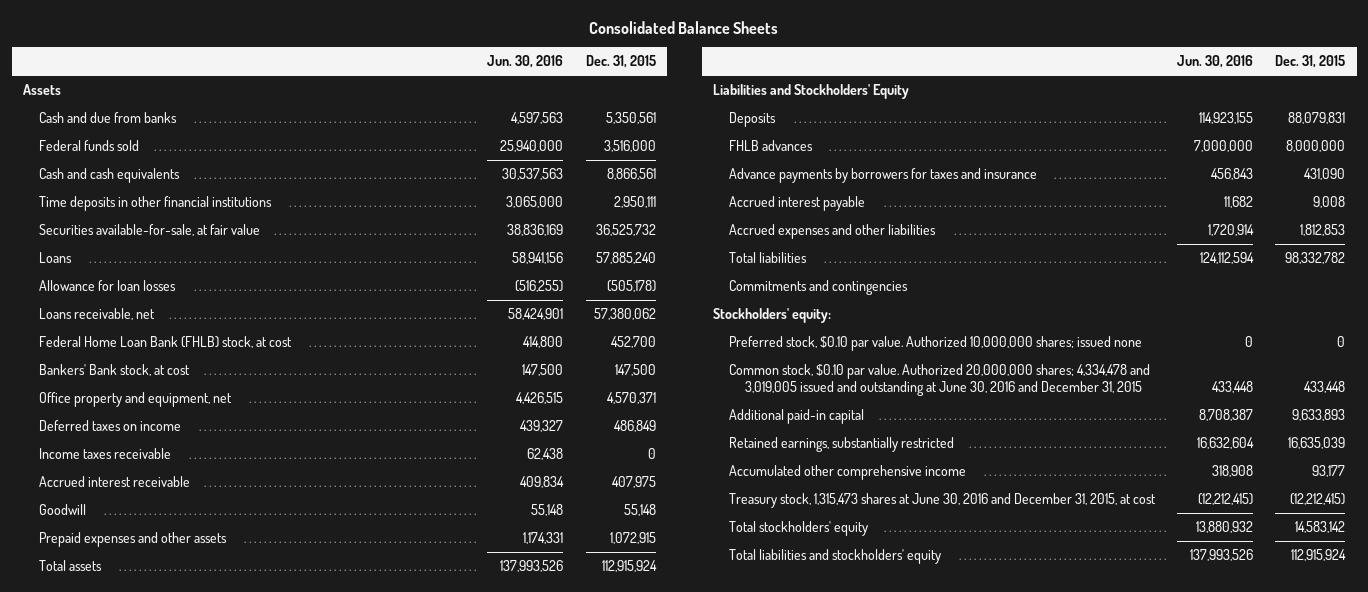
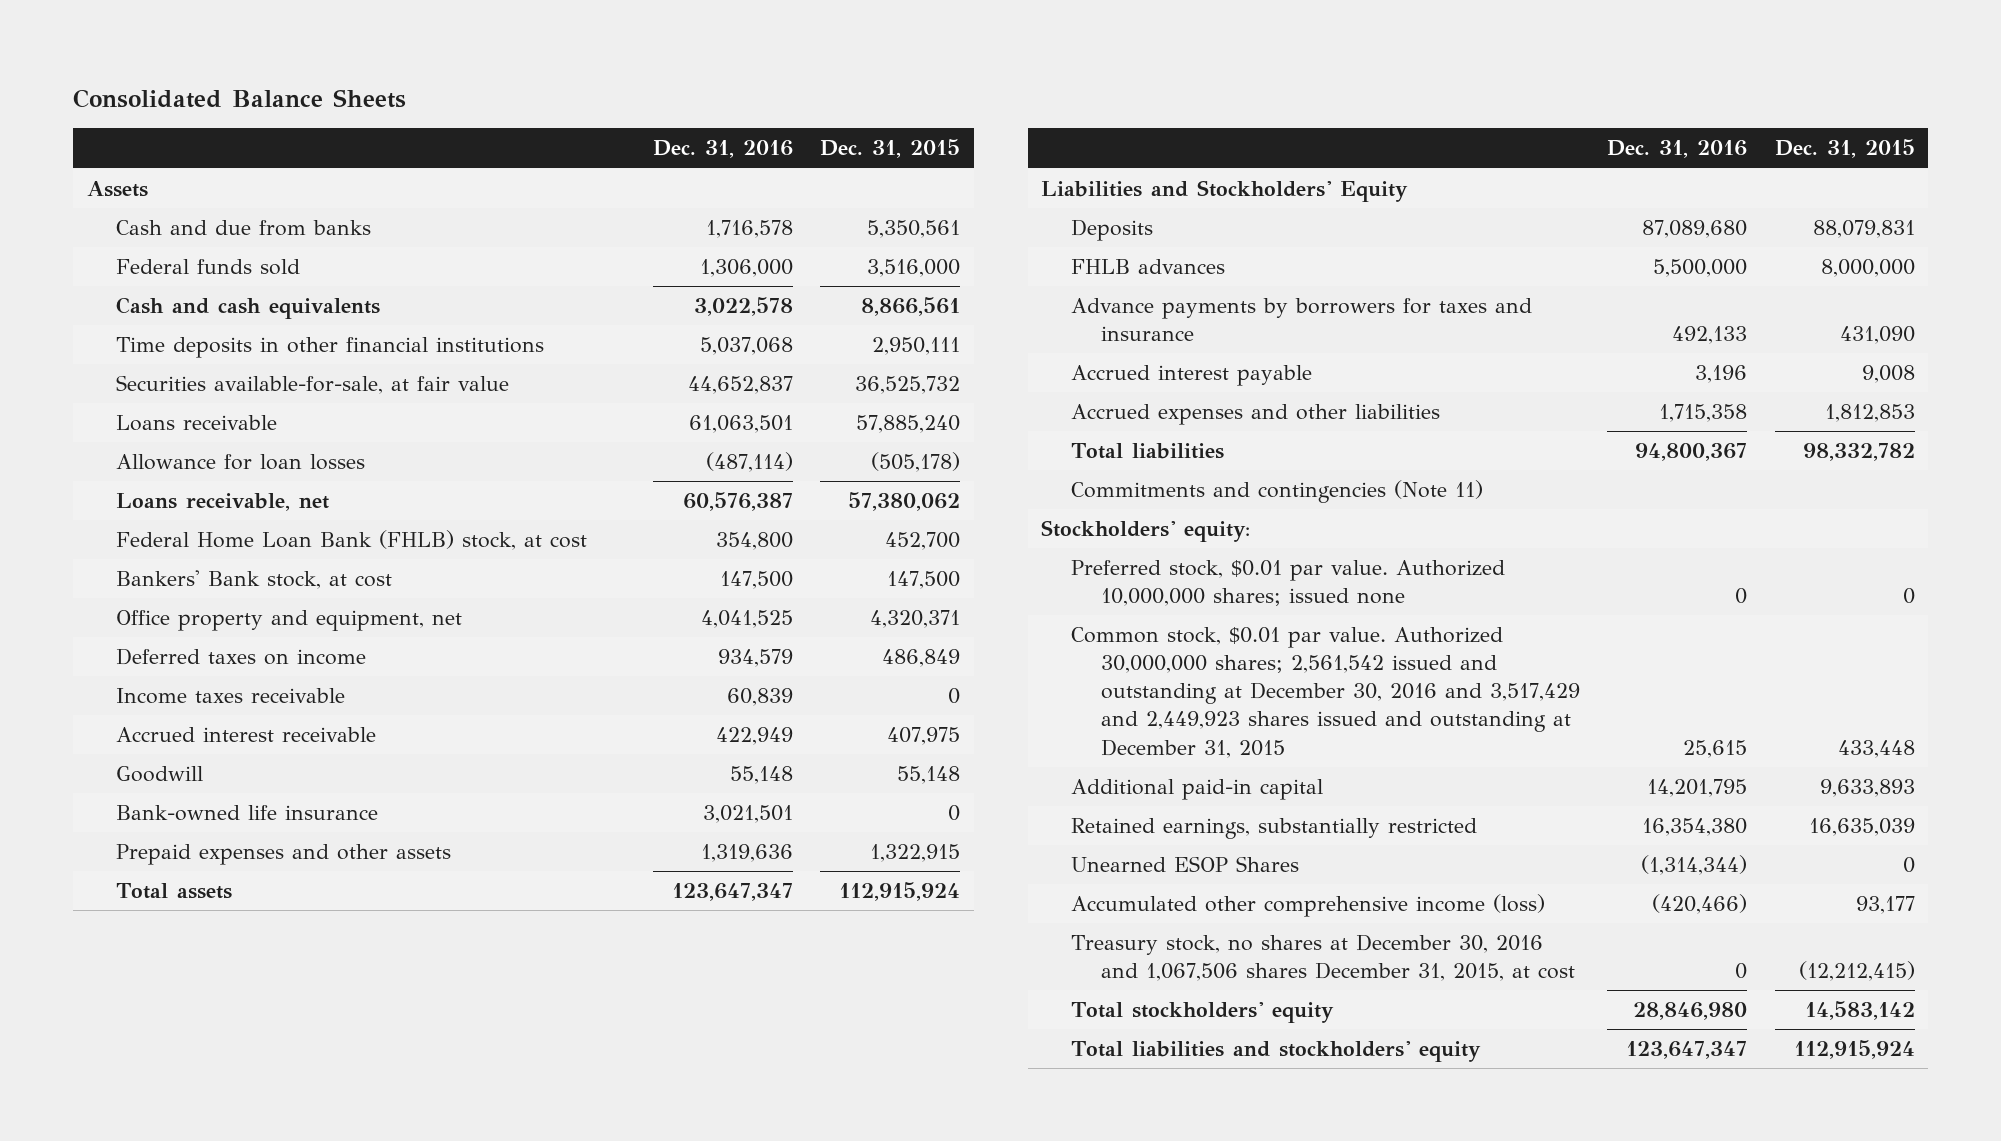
- | Jun. 30, 2016 | Dec. 31, 2015
+ | Dec. 31, 2016 | Dec. 31, 2015
- Loans | 58,941,156 | 57,885,240
+ Loans receivable | 61,063,501 | 57,885,240
- Office property and equipment, net | 4,426,515 | 4,570,371
+ Office property and equipment, net | 4,041,525 | 4,320,371
- Prepaid expenses and other assets | 1,174,331 | 1,072,915
+ Bank-owned life insurance | 3,021,501 | 0
+ Prepaid expenses and other assets | 1,319,636 | 1,322,915
- Commitments and contingencies
+ Commitments and contingencies (Note 11)
- Preferred stock, $0.10 par value. Authorized 10,000,000 shares; issued none | 0 | 0
- Common stock, $0.10 par value. Authorized 20,000,000 shares; 4,334,478 and 3,019,005 issued and outstanding at June 30, 2016 and December 31, 2015 | 433,448 | 433,448
+ Preferred stock, $0.01 par value. Authorized 10,000,000 shares; issued none | 0 | 0
+ Common stock, $0.01 par value. Authorized 30,000,000 shares; 2,561,542 issued and outstanding at December 30, 2016 and 3,517,429 and 2,449,923 shares issued and outstanding at December 31, 2015 | 25,615 | 433,448
- Accumulated other comprehensive income | 318,908 | 93,177
- Treasury stock, 1,315,473 shares at June 30, 2016 and December 31, 2015, at cost | (12,212,415) | (12,212,415)
+ Unearned ESOP Shares | (1,314,344) | 0
+ Accumulated other comprehensive income (loss) | (420,466) | 93,177
+ Treasury stock, no shares at December 30, 2016 and 1,067,506 shares December 31, 2015, at cost | 0 | (12,212,415)

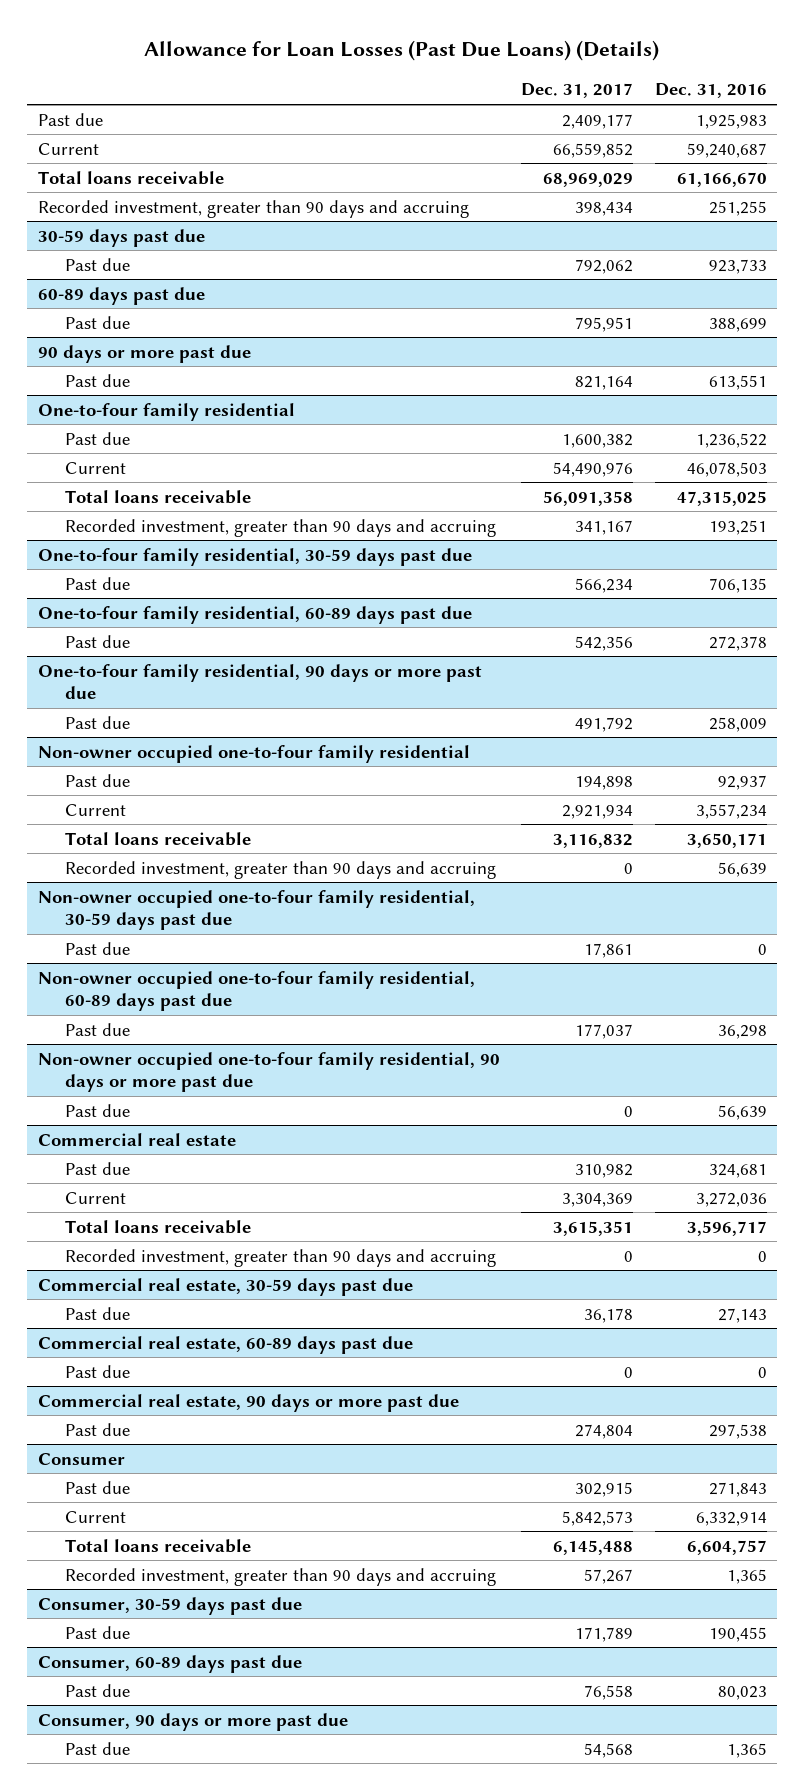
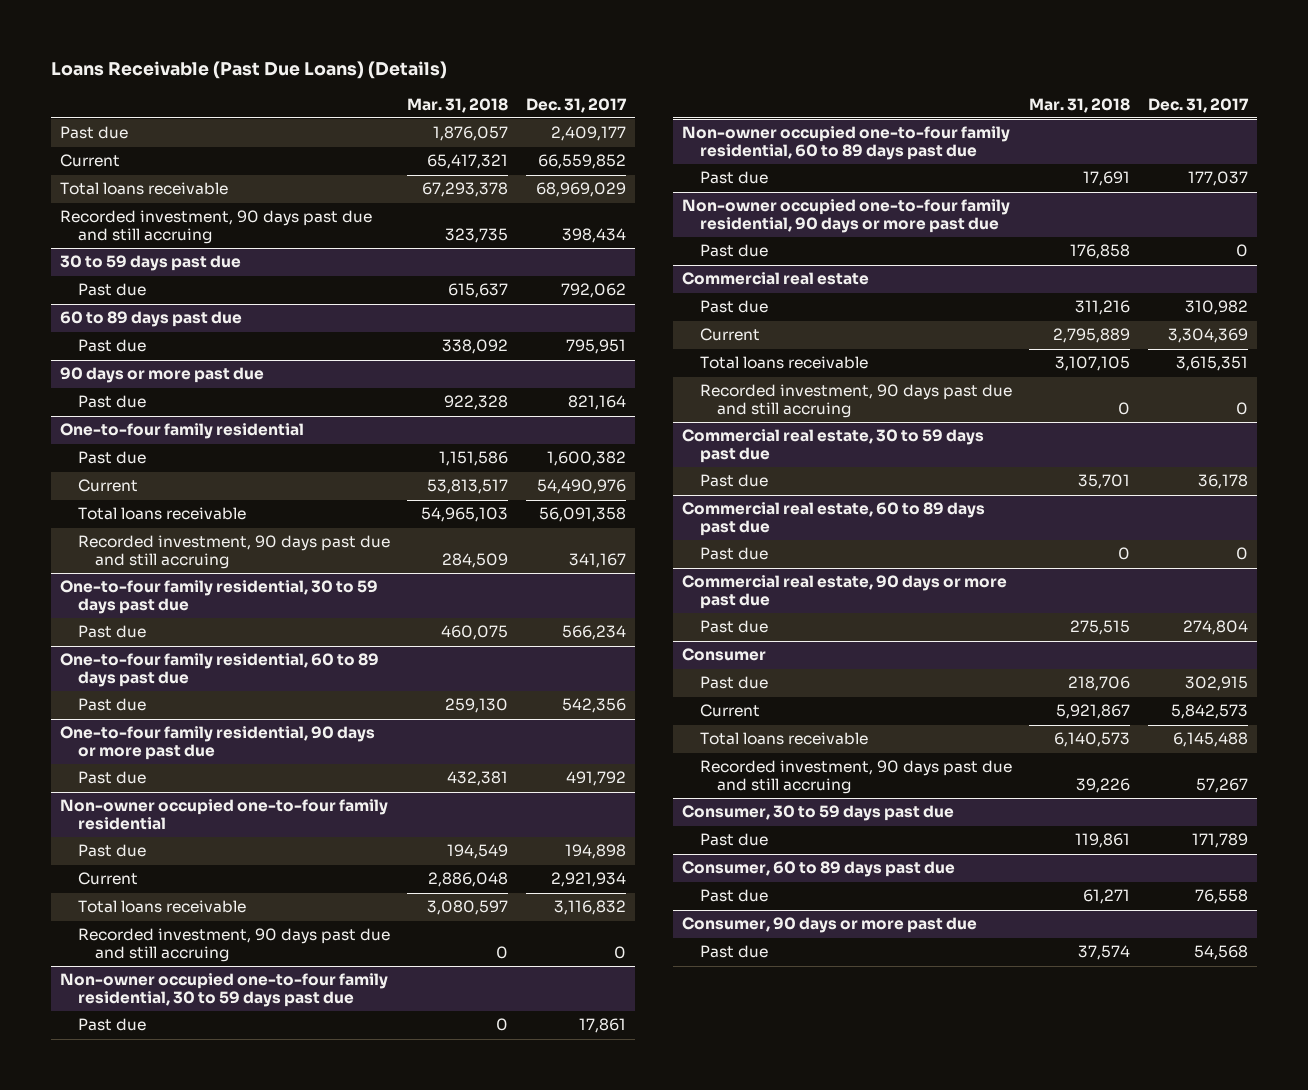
- Allowance for Loan Losses (Past Due Loans) (Details)
+ Loans Receivable (Past Due Loans) (Details)
- | Dec. 31, 2017 | Dec. 31, 2016
+ | Mar. 31, 2018 | Dec. 31, 2017
- Recorded investment, greater than 90 days and accruing | 398,434 | 251,255
- 30-59 days past due
+ Recorded investment, 90 days past due and still accruing | 323,735 | 398,434
+ 30 to 59 days past due
- 60-89 days past due
+ 60 to 89 days past due
@ One-to-four family residential
- Recorded investment, greater than 90 days and accruing | 341,167 | 193,251
- One-to-four family residential, 30-59 days past due
@ One-to-four family residential
+ Recorded investment, 90 days past due and still accruing | 284,509 | 341,167
+ One-to-four family residential, 30 to 59 days past due
- One-to-four family residential, 60-89 days past due
+ One-to-four family residential, 60 to 89 days past due
@ Non-owner occupied one-to-four family residential
- Recorded investment, greater than 90 days and accruing | 0 | 56,639
- Non-owner occupied one-to-four family residential, 30-59 days past due
@ Non-owner occupied one-to-four family residential
+ Recorded investment, 90 days past due and still accruing | 0 | 0
+ Non-owner occupied one-to-four family residential, 30 to 59 days past due
- Non-owner occupied one-to-four family residential, 60-89 days past due
+ Non-owner occupied one-to-four family residential, 60 to 89 days past due
@ Commercial real estate
- Recorded investment, greater than 90 days and accruing | 0 | 0
- Commercial real estate, 30-59 days past due
@ Commercial real estate
+ Recorded investment, 90 days past due and still accruing | 0 | 0
+ Commercial real estate, 30 to 59 days past due
- Commercial real estate, 60-89 days past due
+ Commercial real estate, 60 to 89 days past due
@ Consumer
- Recorded investment, greater than 90 days and accruing | 57,267 | 1,365
- Consumer, 30-59 days past due
@ Consumer
+ Recorded investment, 90 days past due and still accruing | 39,226 | 57,267
+ Consumer, 30 to 59 days past due
- Consumer, 60-89 days past due
+ Consumer, 60 to 89 days past due

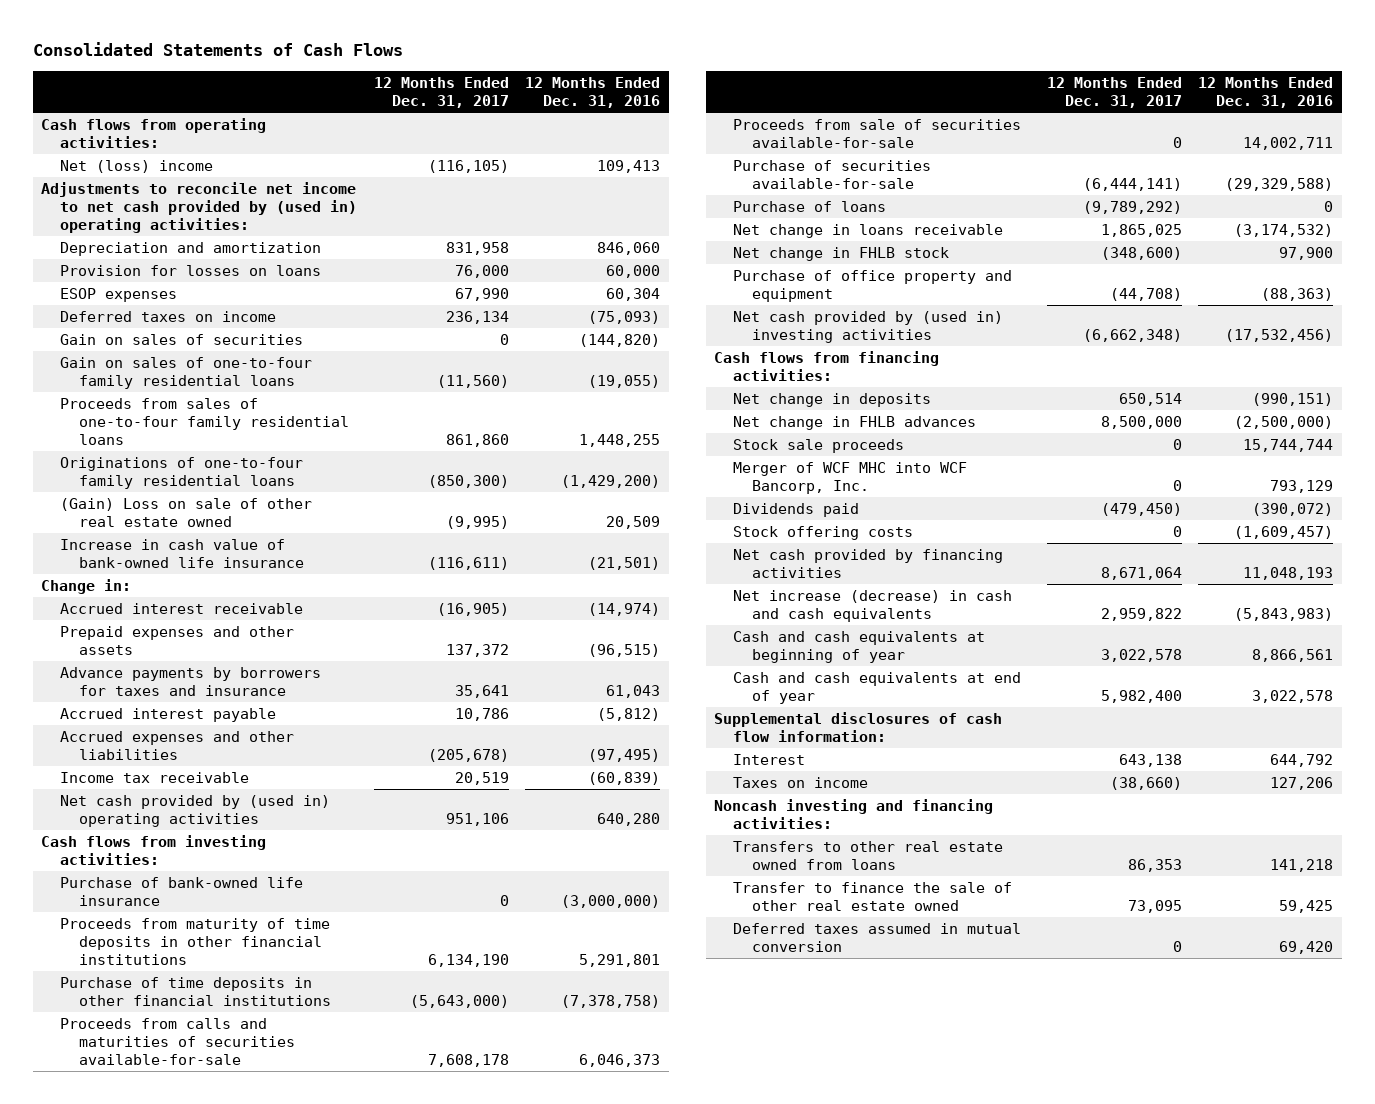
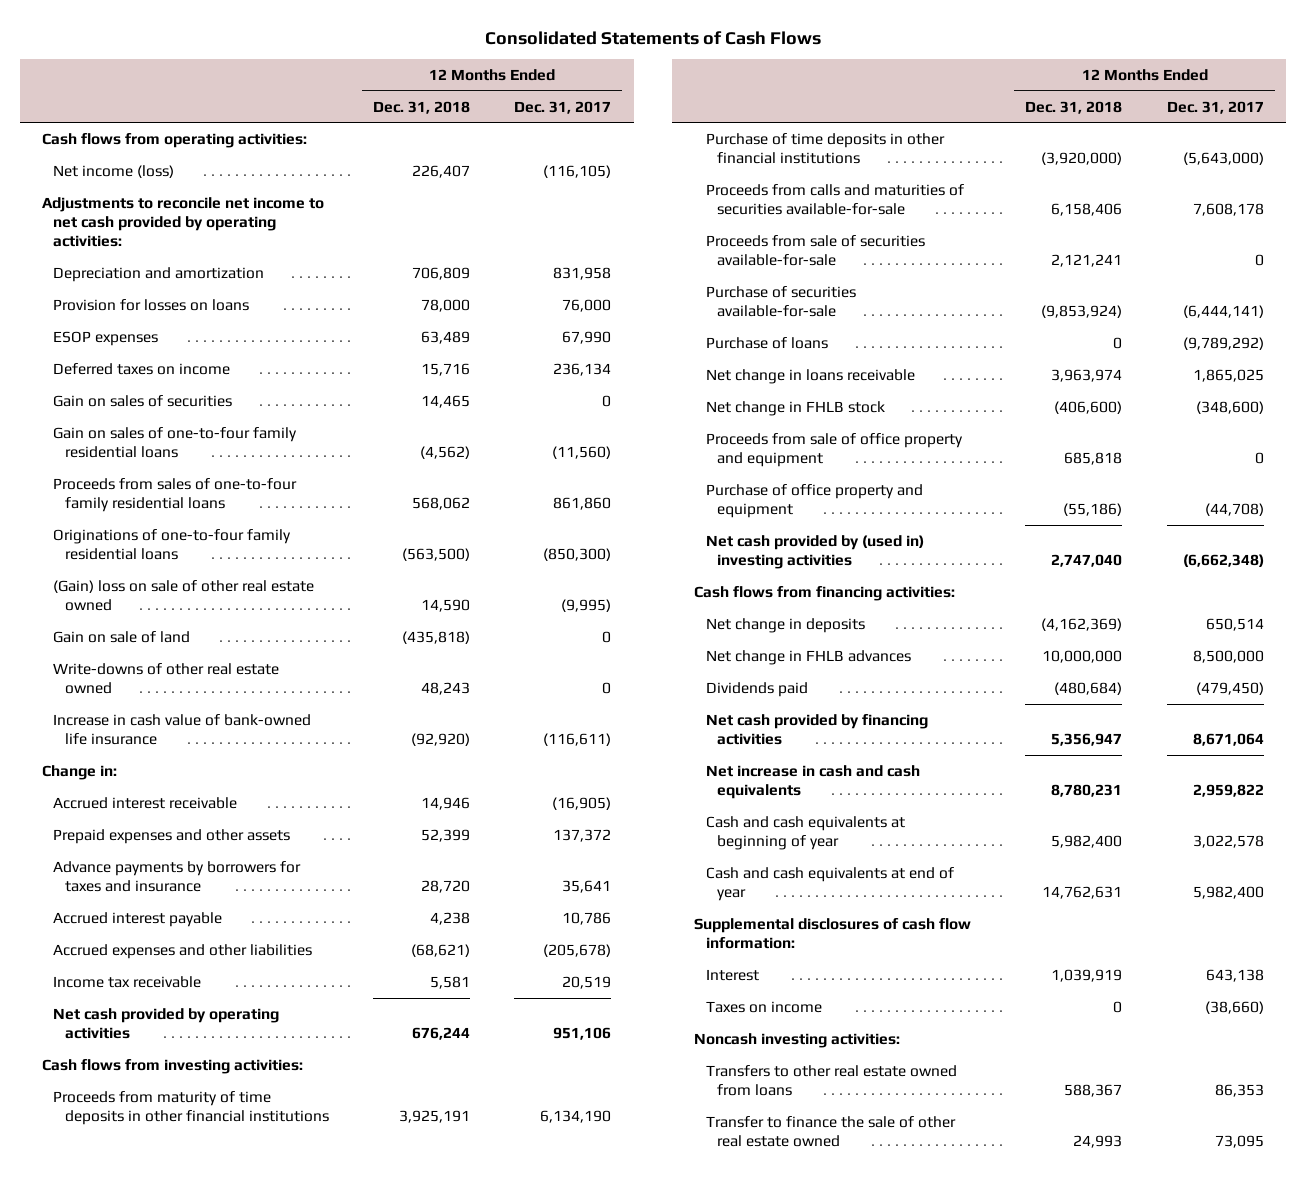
- | 12 Months Ended Dec. 31, 2017 | 12 Months Ended Dec. 31, 2016
+ | 12 Months Ended Dec. 31, 2018 | 12 Months Ended Dec. 31, 2017
- Net (loss) income | (116,105) | 109,413
- Adjustments to reconcile net income to net cash provided by (used in) operating activities:
+ Net income (loss) | 226,407 | (116,105)
+ Adjustments to reconcile net income to net cash provided by operating activities:
- (Gain) Loss on sale of other real estate owned | (9,995) | 20,509
+ (Gain) loss on sale of other real estate owned | 14,590 | (9,995)
+ Gain on sale of land | (435,818) | 0
+ Write-downs of other real estate owned | 48,243 | 0
- Net cash provided by (used in) operating activities | 951,106 | 640,280
+ Net cash provided by operating activities | 676,244 | 951,106
- Purchase of bank-owned life insurance | 0 | (3,000,000)
+ Proceeds from sale of office property and equipment | 685,818 | 0
- Stock sale proceeds | 0 | 15,744,744
- Merger of WCF MHC into WCF Bancorp, Inc. | 0 | 793,129
- Stock offering costs | 0 | (1,609,457)
- Net increase (decrease) in cash and cash equivalents | 2,959,822 | (5,843,983)
+ Net increase in cash and cash equivalents | 8,780,231 | 2,959,822
- Noncash investing and financing activities:
+ Noncash investing activities:
- Deferred taxes assumed in mutual conversion | 0 | 69,420

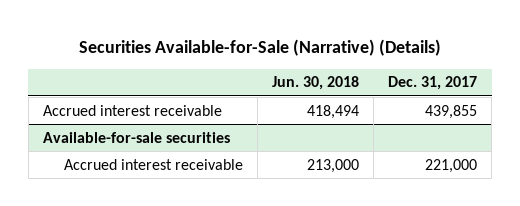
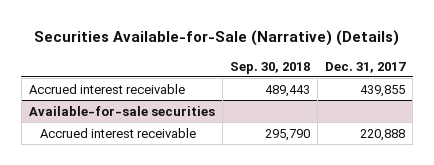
- | Jun. 30, 2018 | Dec. 31, 2017
+ | Sep. 30, 2018 | Dec. 31, 2017
@ Available-for-sale securities
- Accrued interest receivable | 213,000 | 221,000
+ Accrued interest receivable | 295,790 | 220,888

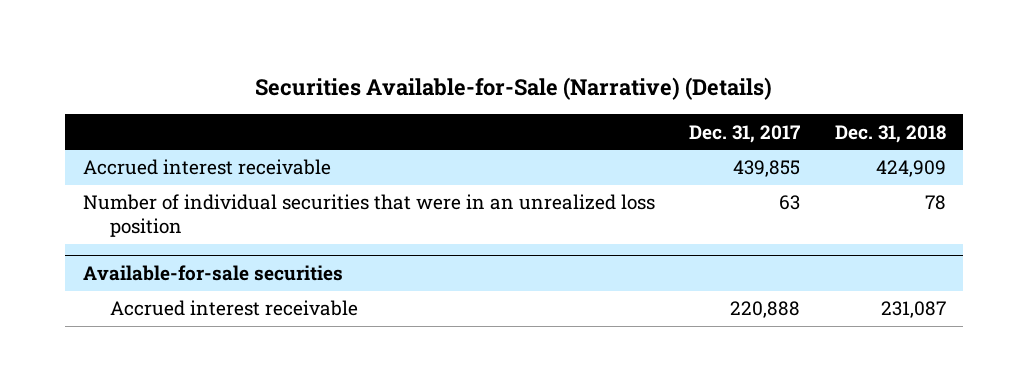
- | Sep. 30, 2018 | Dec. 31, 2017
+ | Dec. 31, 2017 | Dec. 31, 2018
+ Number of individual securities that were in an unrealized loss position | 63 | 78

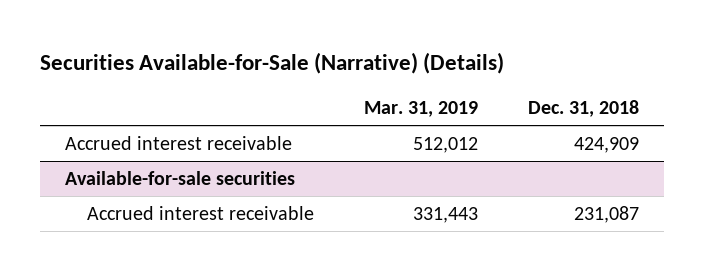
- | Dec. 31, 2017 | Dec. 31, 2018
+ | Mar. 31, 2019 | Dec. 31, 2018
- Number of individual securities that were in an unrealized loss position | 63 | 78

